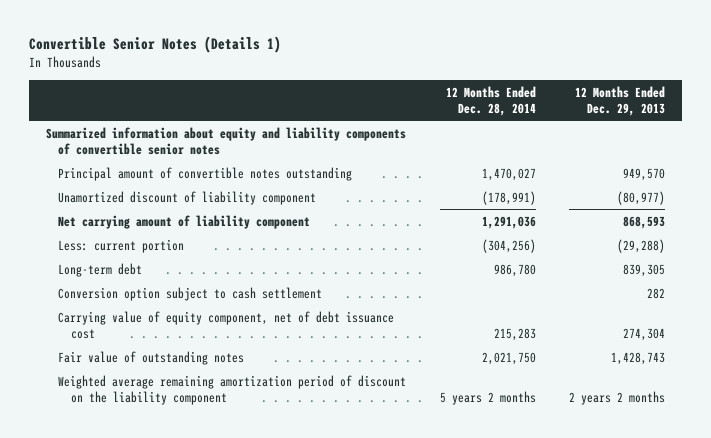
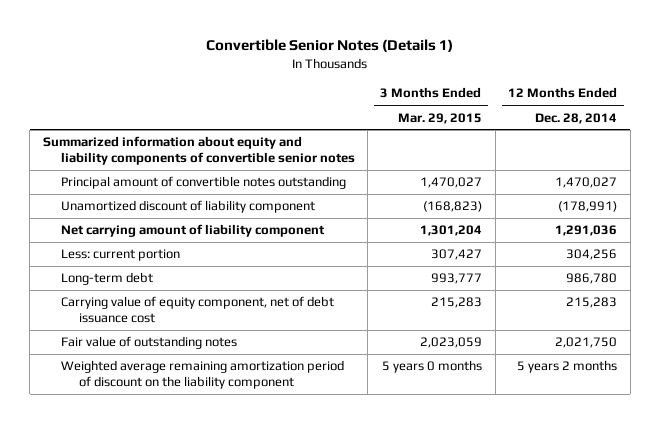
- | 12 Months Ended Dec. 28, 2014 | 12 Months Ended Dec. 29, 2013
+ | 3 Months Ended Mar. 29, 2015 | 12 Months Ended Dec. 28, 2014
- Less: current portion | (304,256) | (29,288)
+ Less: current portion | 307,427 | 304,256
- Conversion option subject to cash settlement | | 282

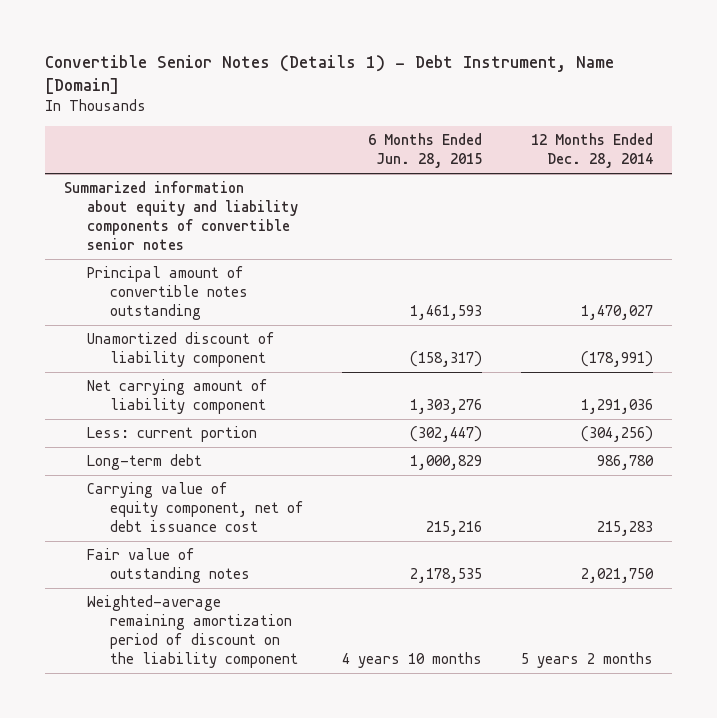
- Convertible Senior Notes (Details 1)
+ Convertible Senior Notes (Details 1) - Debt Instrument, Name [Domain]
- | 3 Months Ended Mar. 29, 2015 | 12 Months Ended Dec. 28, 2014
+ | 6 Months Ended Jun. 28, 2015 | 12 Months Ended Dec. 28, 2014
- Less: current portion | 307,427 | 304,256
+ Less: current portion | (302,447) | (304,256)
- Weighted average remaining amortization period of discount on the liability component | 5 years 0 months | 5 years 2 months
+ Weighted-average remaining amortization period of discount on the liability component | 4 years 10 months | 5 years 2 months

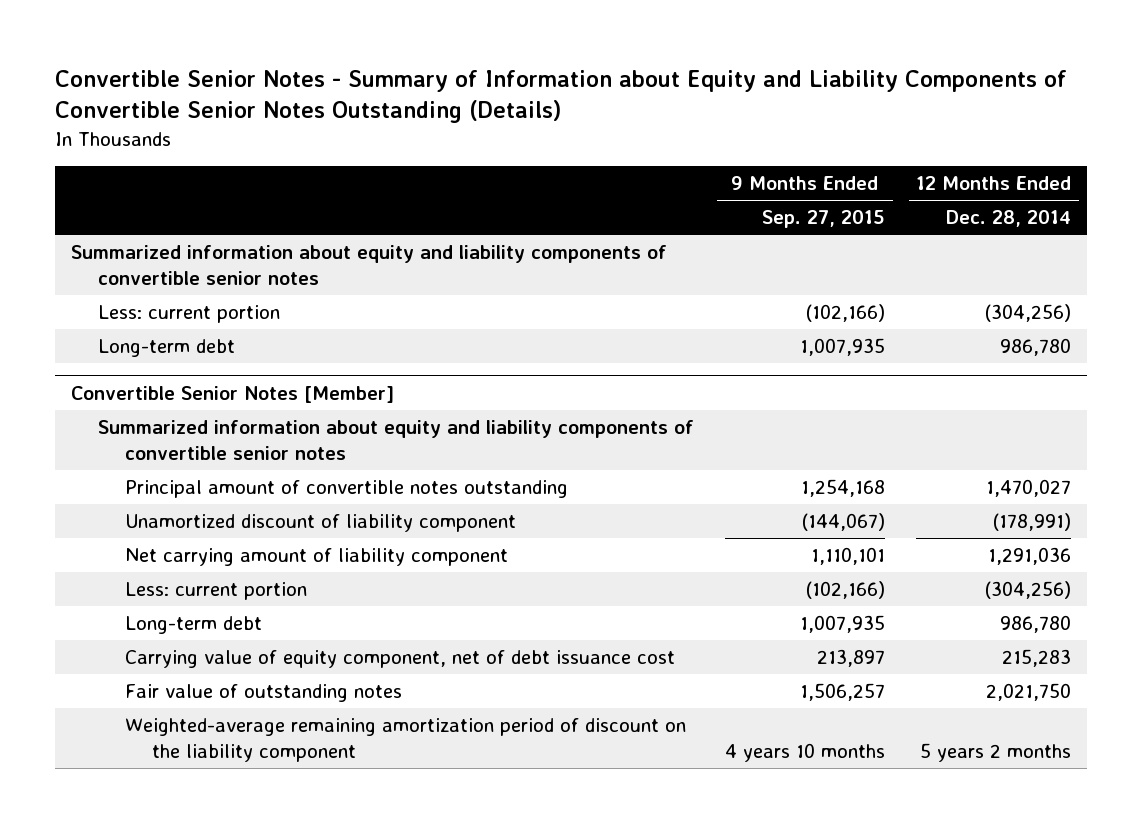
- Convertible Senior Notes (Details 1) - Debt Instrument, Name [Domain]
+ Convertible Senior Notes - Summary of Information about Equity and Liability Components of Convertible Senior Notes Outstanding (Details)
- | 6 Months Ended Jun. 28, 2015 | 12 Months Ended Dec. 28, 2014
+ | 9 Months Ended Sep. 27, 2015 | 12 Months Ended Dec. 28, 2014
+ Less: current portion | (102,166) | (304,256)
+ Long-term debt | 1,007,935 | 986,780
+ Convertible Senior Notes [Member]
+ Summarized information about equity and liability components of convertible senior notes

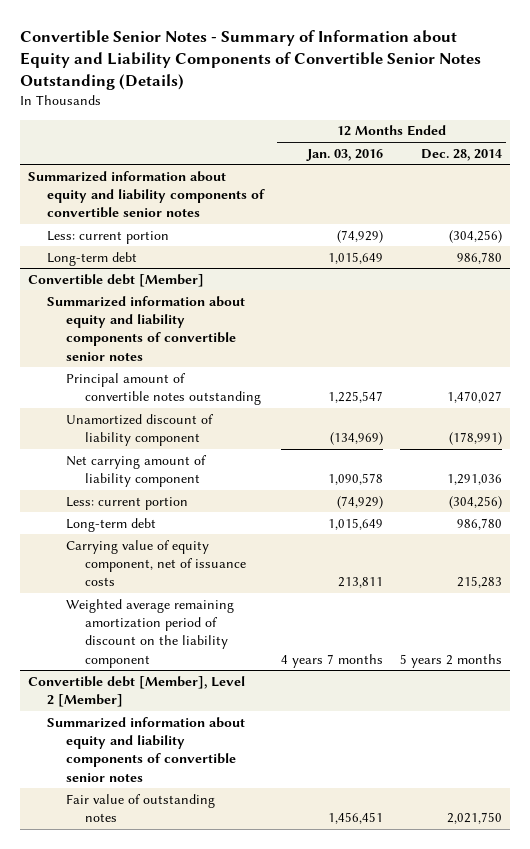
- | 9 Months Ended Sep. 27, 2015 | 12 Months Ended Dec. 28, 2014
+ | 12 Months Ended Jan. 03, 2016 | 12 Months Ended Dec. 28, 2014
- Convertible Senior Notes [Member]
+ Convertible debt [Member]
- Carrying value of equity component, net of debt issuance cost | 213,897 | 215,283
+ Carrying value of equity component, net of issuance costs | 213,811 | 215,283
+ Weighted average remaining amortization period of discount on the liability component | 4 years 7 months | 5 years 2 months
+ Convertible debt [Member], Level 2 [Member]
+ Summarized information about equity and liability components of convertible senior notes
- Weighted-average remaining amortization period of discount on the liability component | 4 years 10 months | 5 years 2 months

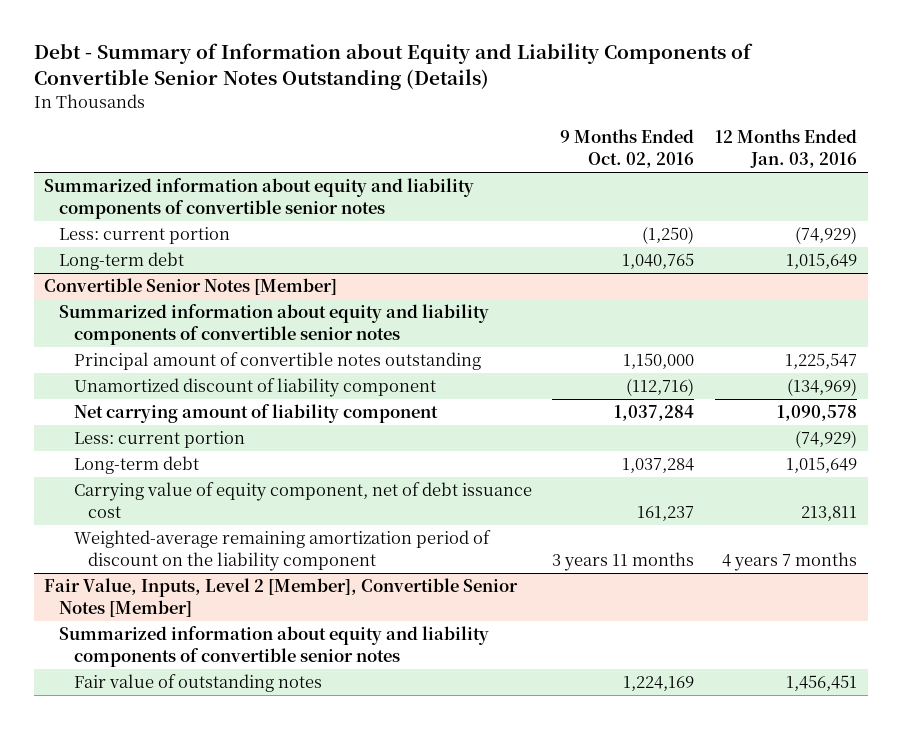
- Convertible Senior Notes - Summary of Information about Equity and Liability Components of Convertible Senior Notes Outstanding (Details)
+ Debt - Summary of Information about Equity and Liability Components of Convertible Senior Notes Outstanding (Details)
- | 12 Months Ended Jan. 03, 2016 | 12 Months Ended Dec. 28, 2014
+ | 9 Months Ended Oct. 02, 2016 | 12 Months Ended Jan. 03, 2016
- Convertible debt [Member]
+ Convertible Senior Notes [Member]
- Carrying value of equity component, net of issuance costs | 213,811 | 215,283
- Weighted average remaining amortization period of discount on the liability component | 4 years 7 months | 5 years 2 months
- Convertible debt [Member], Level 2 [Member]
+ Carrying value of equity component, net of debt issuance cost | 161,237 | 213,811
+ Weighted-average remaining amortization period of discount on the liability component | 3 years 11 months | 4 years 7 months
+ Fair Value, Inputs, Level 2 [Member], Convertible Senior Notes [Member]

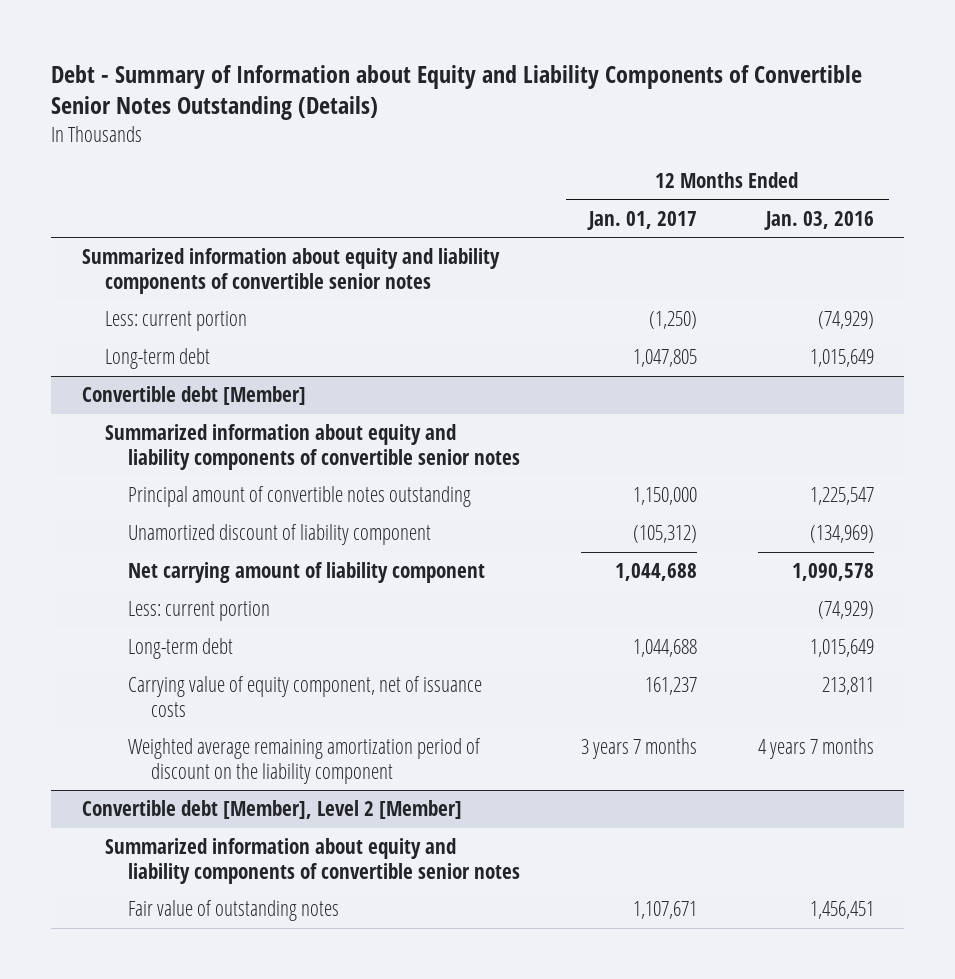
- | 9 Months Ended Oct. 02, 2016 | 12 Months Ended Jan. 03, 2016
+ | 12 Months Ended Jan. 01, 2017 | 12 Months Ended Jan. 03, 2016
- Convertible Senior Notes [Member]
+ Convertible debt [Member]
- Carrying value of equity component, net of debt issuance cost | 161,237 | 213,811
- Weighted-average remaining amortization period of discount on the liability component | 3 years 11 months | 4 years 7 months
- Fair Value, Inputs, Level 2 [Member], Convertible Senior Notes [Member]
+ Carrying value of equity component, net of issuance costs | 161,237 | 213,811
+ Weighted average remaining amortization period of discount on the liability component | 3 years 7 months | 4 years 7 months
+ Convertible debt [Member], Level 2 [Member]

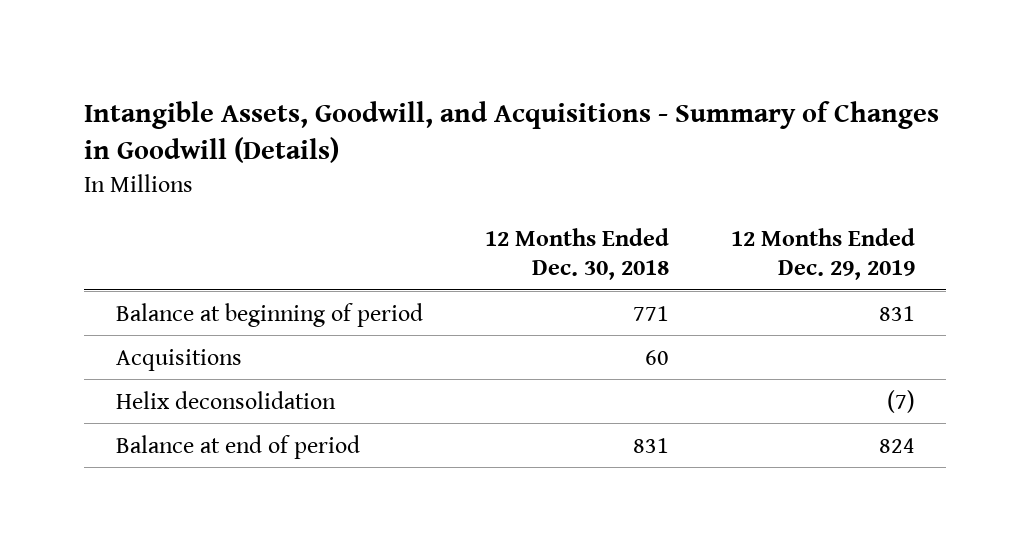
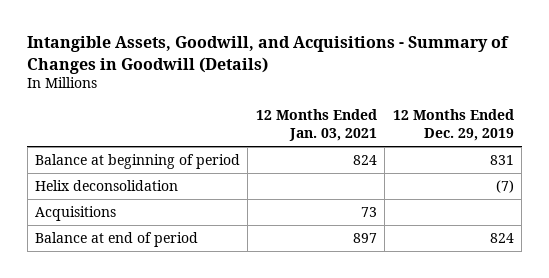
- | 12 Months Ended Dec. 30, 2018 | 12 Months Ended Dec. 29, 2019
+ | 12 Months Ended Jan. 03, 2021 | 12 Months Ended Dec. 29, 2019
moved down: Acquisitions | 73 |

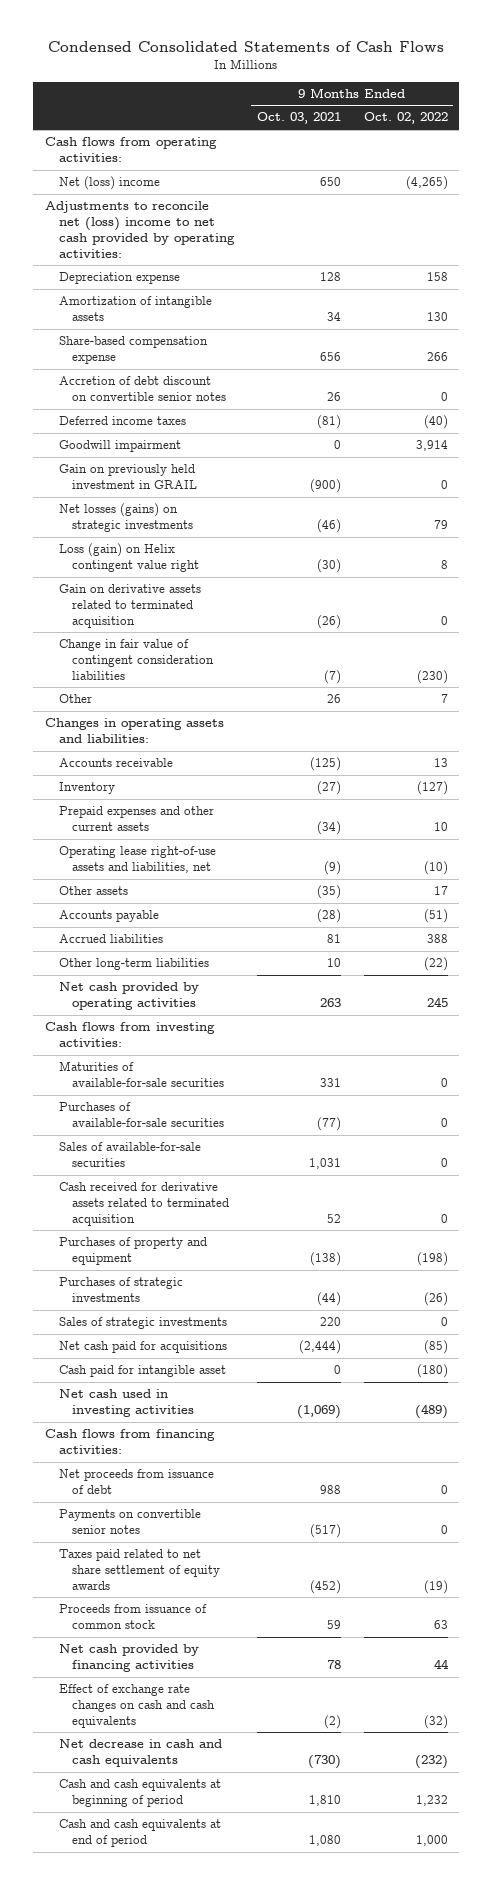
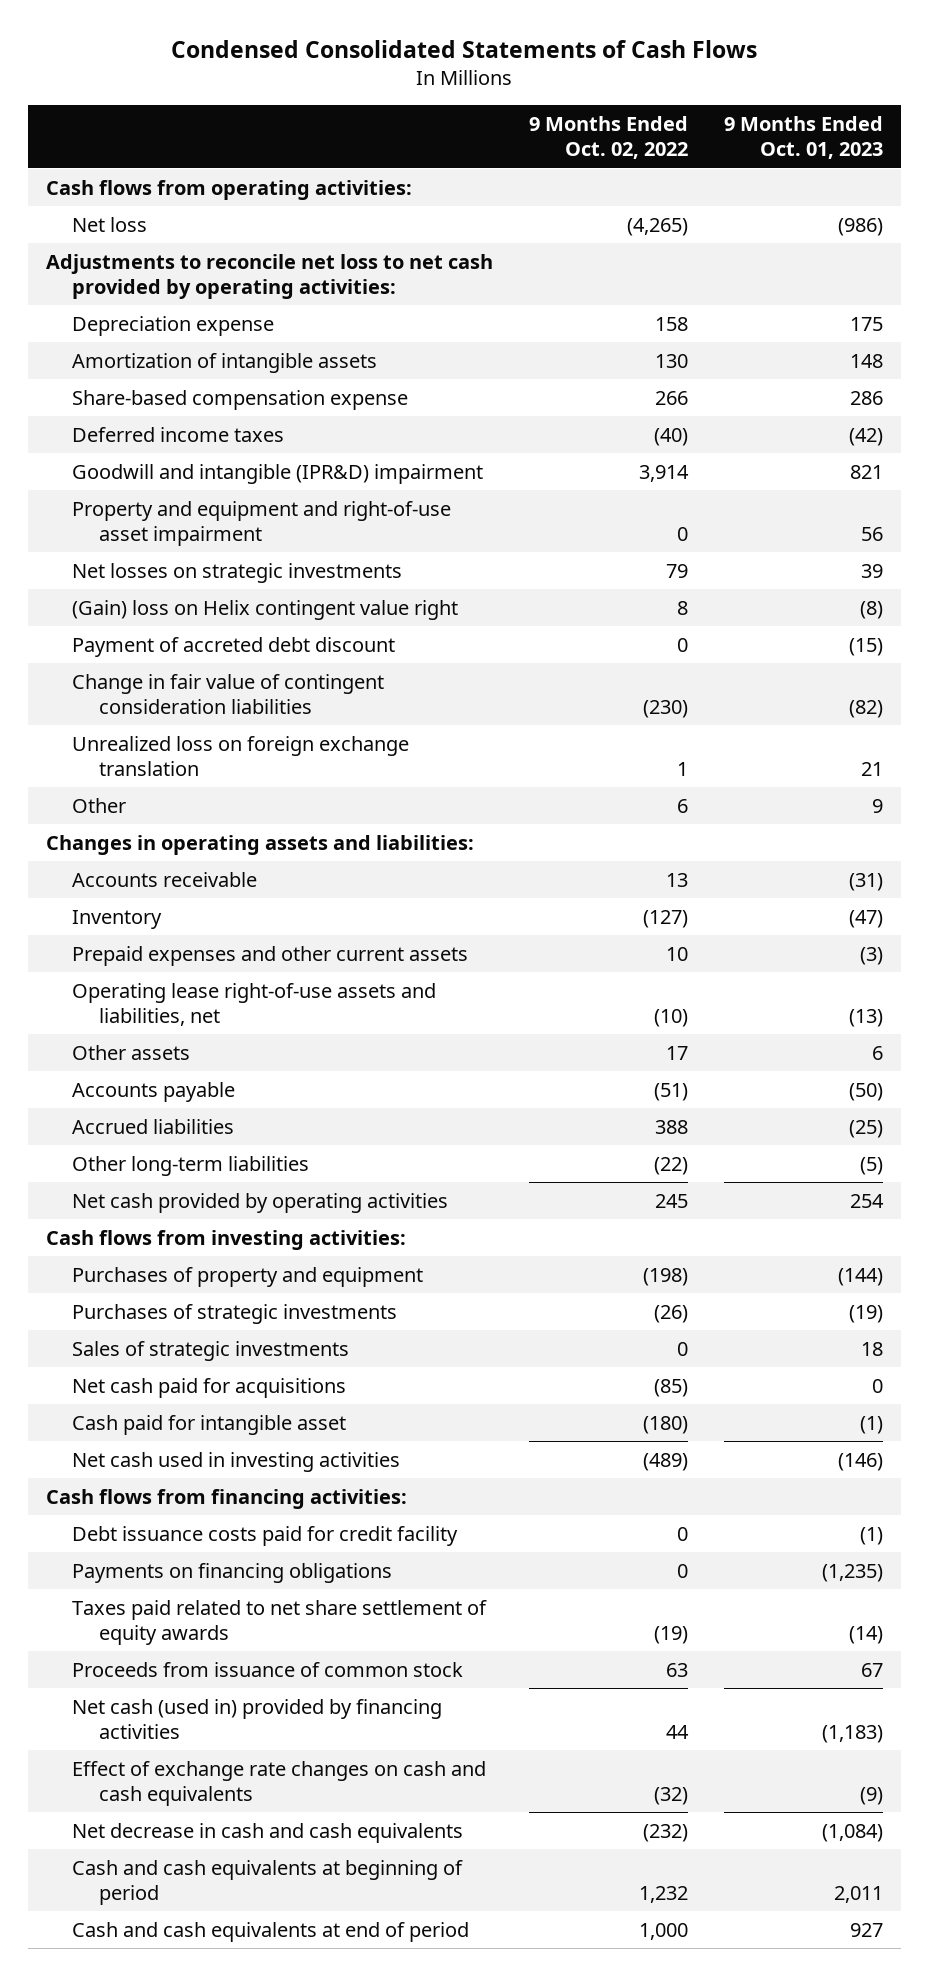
- | 9 Months Ended Oct. 03, 2021 | 9 Months Ended Oct. 02, 2022
+ | 9 Months Ended Oct. 02, 2022 | 9 Months Ended Oct. 01, 2023
- Net (loss) income | 650 | (4,265)
- Adjustments to reconcile net (loss) income to net cash provided by operating activities:
+ Net loss | (4,265) | (986)
+ Adjustments to reconcile net loss to net cash provided by operating activities:
- Accretion of debt discount on convertible senior notes | 26 | 0
- Goodwill impairment | 0 | 3,914
- Gain on previously held investment in GRAIL | (900) | 0
- Net losses (gains) on strategic investments | (46) | 79
- Loss (gain) on Helix contingent value right | (30) | 8
- Gain on derivative assets related to terminated acquisition | (26) | 0
+ Goodwill and intangible (IPR&D) impairment | 3,914 | 821
+ Property and equipment and right-of-use asset impairment | 0 | 56
+ Net losses on strategic investments | 79 | 39
+ (Gain) loss on Helix contingent value right | 8 | (8)
+ Payment of accreted debt discount | 0 | (15)
- Other | 26 | 7
+ Unrealized loss on foreign exchange translation | 1 | 21
+ Other | 6 | 9
- Maturities of available-for-sale securities | 331 | 0
- Purchases of available-for-sale securities | (77) | 0
- Sales of available-for-sale securities | 1,031 | 0
- Cash received for derivative assets related to terminated acquisition | 52 | 0
- Net proceeds from issuance of debt | 988 | 0
- Payments on convertible senior notes | (517) | 0
+ Debt issuance costs paid for credit facility | 0 | (1)
+ Payments on financing obligations | 0 | (1,235)
- Net cash provided by financing activities | 78 | 44
+ Net cash (used in) provided by financing activities | 44 | (1,183)

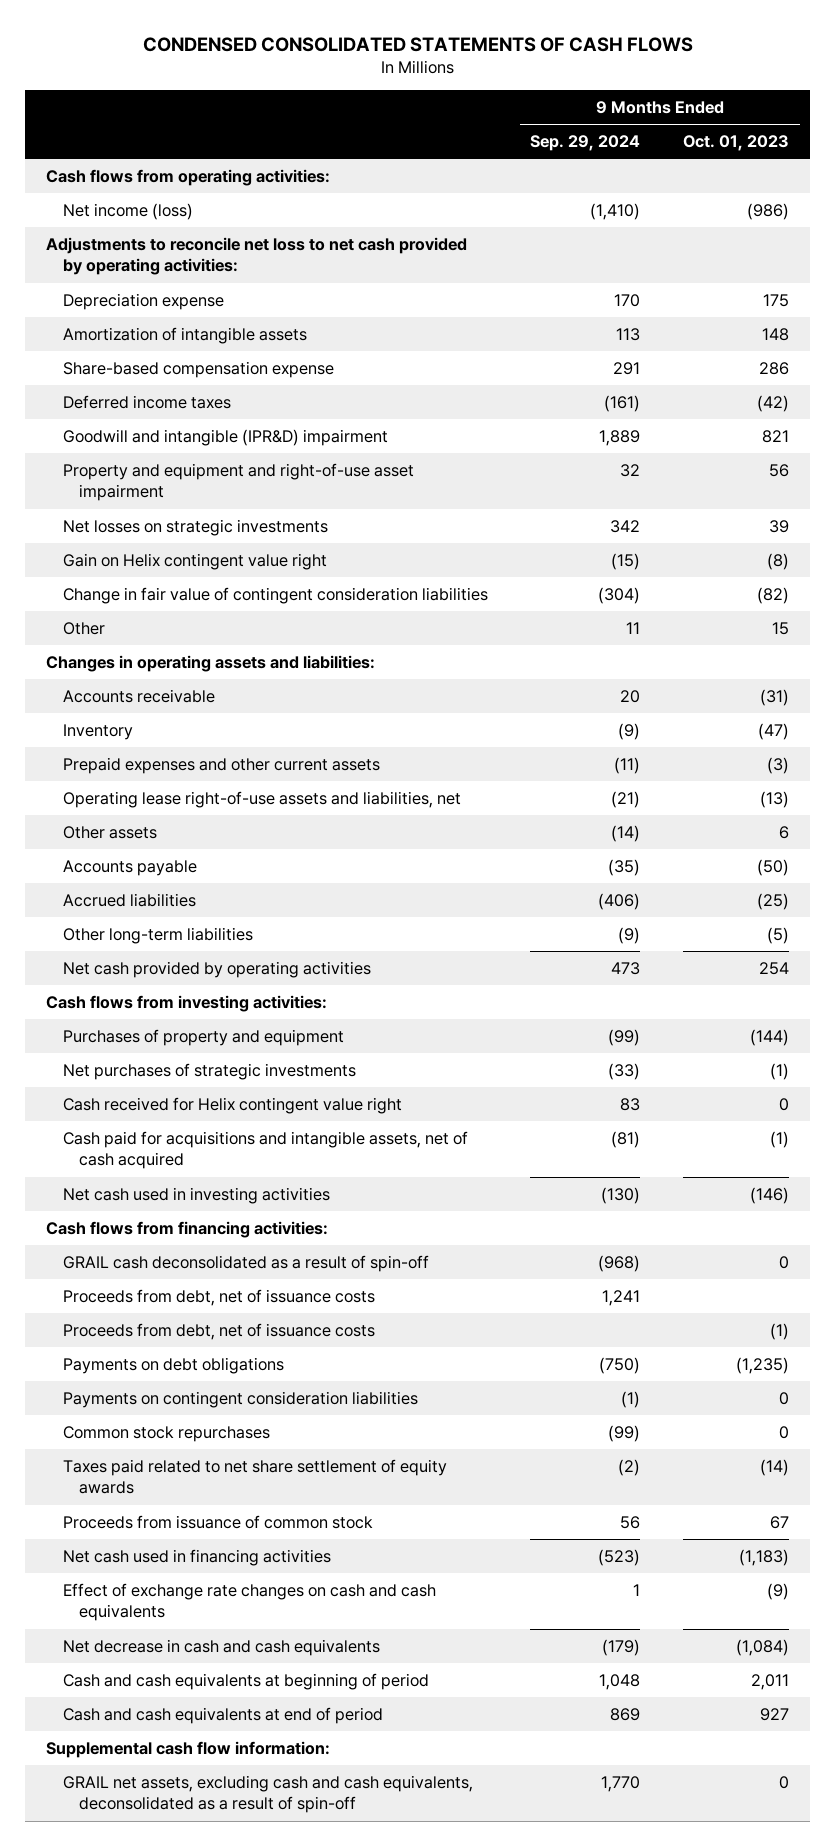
- Condensed Consolidated Statements of Cash Flows
+ CONDENSED CONSOLIDATED STATEMENTS OF CASH FLOWS
- | 9 Months Ended Oct. 02, 2022 | 9 Months Ended Oct. 01, 2023
+ | 9 Months Ended Sep. 29, 2024 | 9 Months Ended Oct. 01, 2023
- Net loss | (4,265) | (986)
+ Net income (loss) | (1,410) | (986)
- (Gain) loss on Helix contingent value right | 8 | (8)
- Payment of accreted debt discount | 0 | (15)
+ Gain on Helix contingent value right | (15) | (8)
- Unrealized loss on foreign exchange translation | 1 | 21
- Other | 6 | 9
+ Other | 11 | 15
- Purchases of strategic investments | (26) | (19)
- Sales of strategic investments | 0 | 18
- Net cash paid for acquisitions | (85) | 0
- Cash paid for intangible asset | (180) | (1)
+ Net purchases of strategic investments | (33) | (1)
+ Cash received for Helix contingent value right | 83 | 0
+ Cash paid for acquisitions and intangible assets, net of cash acquired | (81) | (1)
- Debt issuance costs paid for credit facility | 0 | (1)
- Payments on financing obligations | 0 | (1,235)
+ GRAIL cash deconsolidated as a result of spin-off | (968) | 0
+ Proceeds from debt, net of issuance costs | 1,241 |
+ Proceeds from debt, net of issuance costs | | (1)
+ Payments on debt obligations | (750) | (1,235)
+ Payments on contingent consideration liabilities | (1) | 0
+ Common stock repurchases | (99) | 0
- Net cash (used in) provided by financing activities | 44 | (1,183)
+ Net cash used in financing activities | (523) | (1,183)
+ Supplemental cash flow information:
+ GRAIL net assets, excluding cash and cash equivalents, deconsolidated as a result of spin-off | 1,770 | 0

